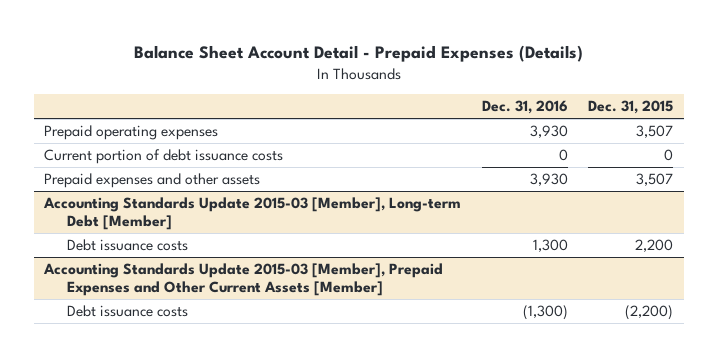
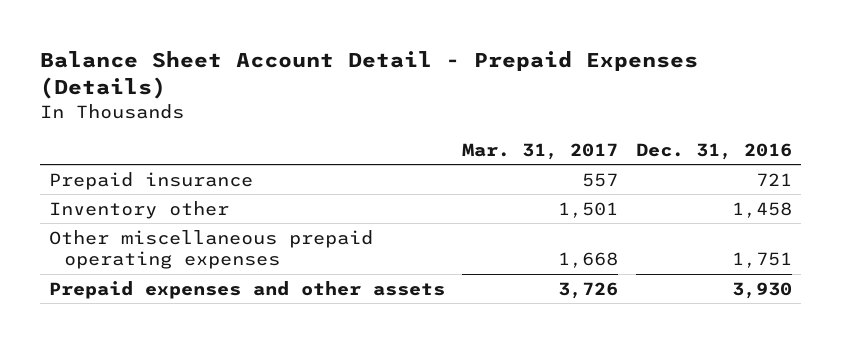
- | Dec. 31, 2016 | Dec. 31, 2015
+ | Mar. 31, 2017 | Dec. 31, 2016
- Prepaid operating expenses | 3,930 | 3,507
- Current portion of debt issuance costs | 0 | 0
+ Prepaid insurance | 557 | 721
+ Inventory other | 1,501 | 1,458
+ Other miscellaneous prepaid operating expenses | 1,668 | 1,751
- Accounting Standards Update 2015-03 [Member], Long-term Debt [Member]
- Debt issuance costs | 1,300 | 2,200
- Accounting Standards Update 2015-03 [Member], Prepaid Expenses and Other Current Assets [Member]
- Debt issuance costs | (1,300) | (2,200)

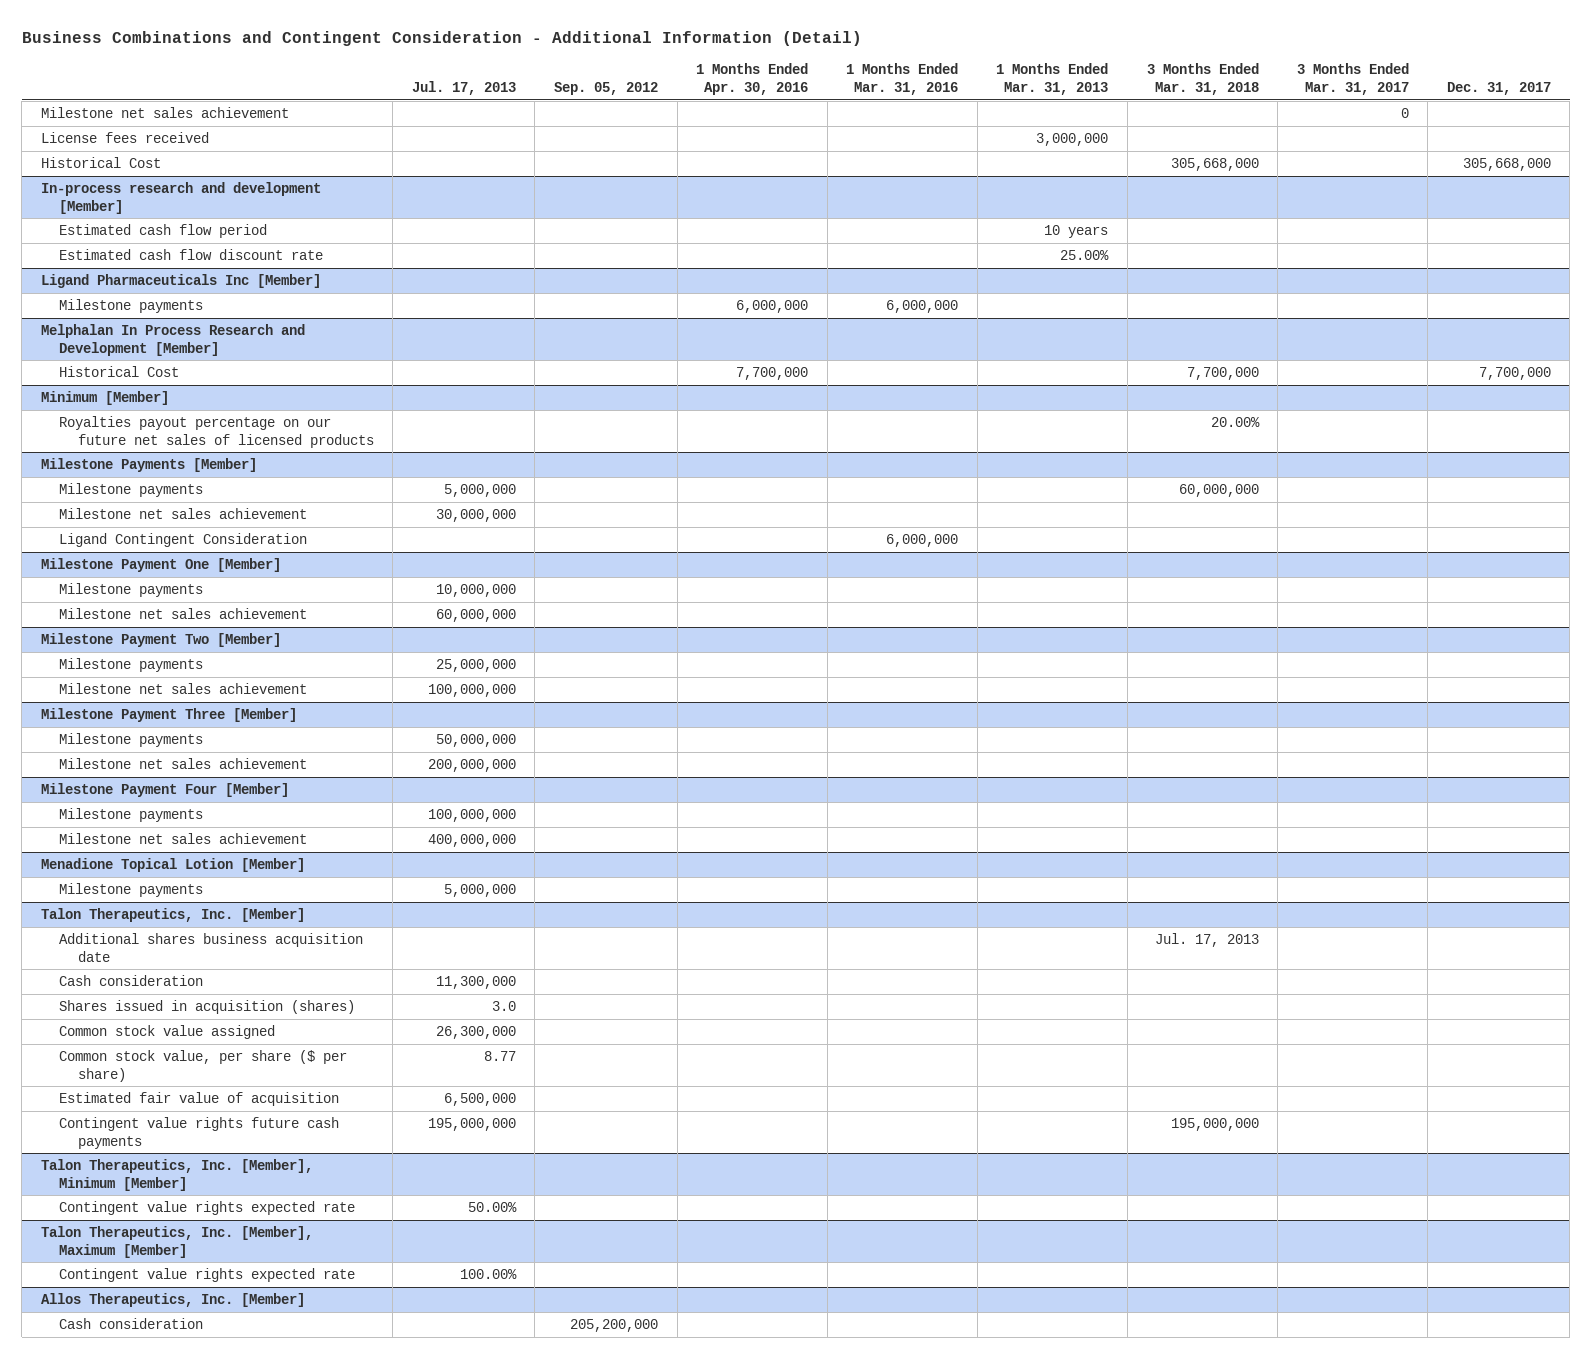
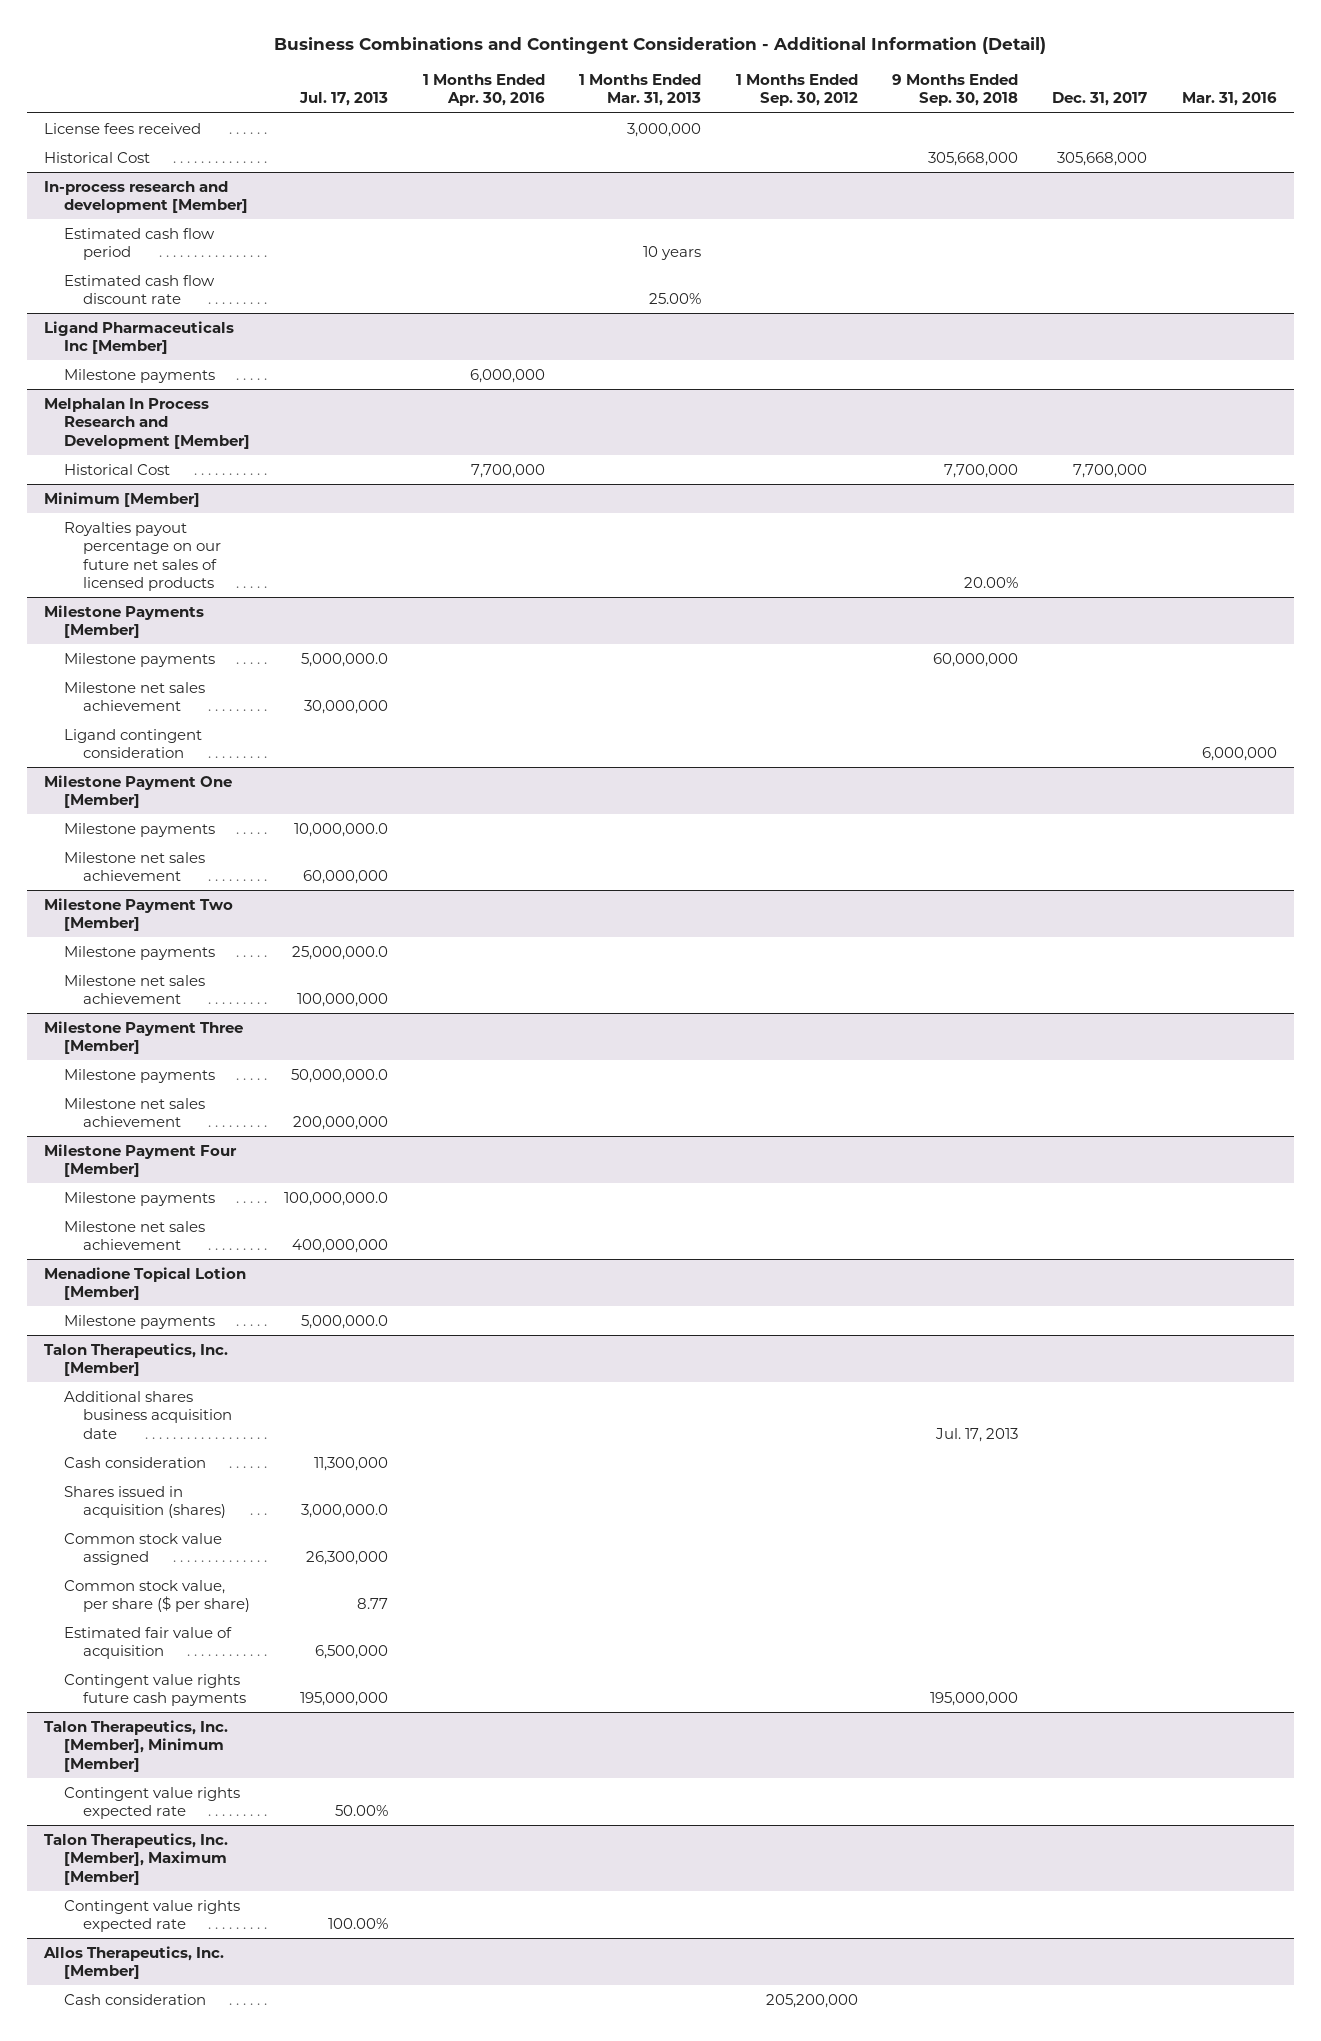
- | Jul. 17, 2013 | Sep. 05, 2012 | 1 Months Ended Apr. 30, 2016 | 1 Months Ended Mar. 31, 2016 | 1 Months Ended Mar. 31, 2013 | 3 Months Ended Mar. 31, 2018 | 3 Months Ended Mar. 31, 2017 | Dec. 31, 2017
+ | Jul. 17, 2013 | 1 Months Ended Apr. 30, 2016 | 1 Months Ended Mar. 31, 2013 | 1 Months Ended Sep. 30, 2012 | 9 Months Ended Sep. 30, 2018 | Dec. 31, 2017 | Mar. 31, 2016
- Milestone net sales achievement | | | | | | | 0 |
@ Milestone Payments [Member]
- Milestone payments | 5,000,000 | | | | | 60,000,000 | |
+ Milestone payments | 5,000,000.0 | | | | 60,000,000 | |
- Ligand Contingent Consideration | | | | 6,000,000 | | | |
+ Ligand contingent consideration | | | | | | | 6,000,000
@ Milestone Payment One [Member]
- Milestone payments | 10,000,000 | | | | | | |
+ Milestone payments | 10,000,000.0 | | | | | |
@ Milestone Payment Two [Member]
- Milestone payments | 25,000,000 | | | | | | |
+ Milestone payments | 25,000,000.0 | | | | | |
@ Milestone Payment Three [Member]
- Milestone payments | 50,000,000 | | | | | | |
+ Milestone payments | 50,000,000.0 | | | | | |
@ Milestone Payment Four [Member]
- Milestone payments | 100,000,000 | | | | | | |
+ Milestone payments | 100,000,000.0 | | | | | |
@ Menadione Topical Lotion [Member]
- Milestone payments | 5,000,000 | | | | | | |
+ Milestone payments | 5,000,000.0 | | | | | |
@ Talon Therapeutics, Inc. [Member]
- Shares issued in acquisition (shares) | 3.0 | | | | | | |
+ Shares issued in acquisition (shares) | 3,000,000.0 | | | | | |

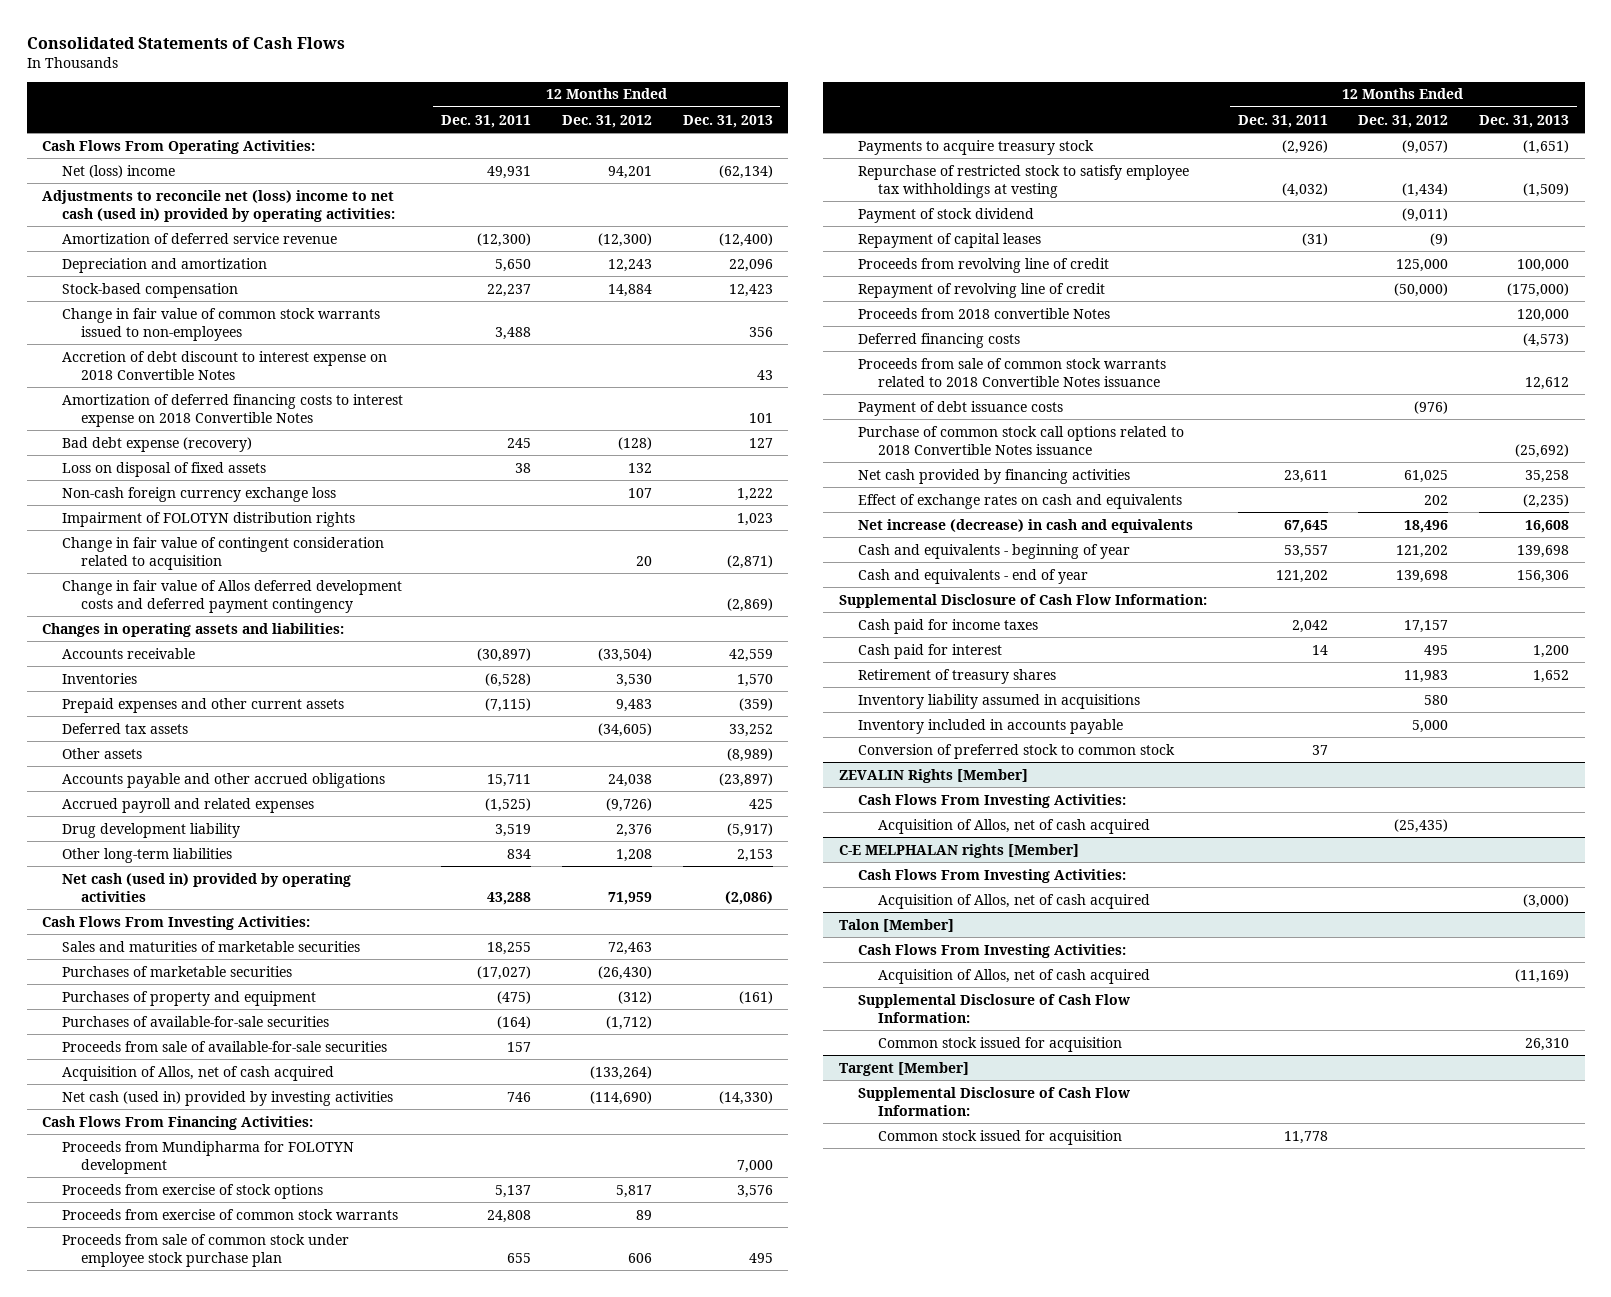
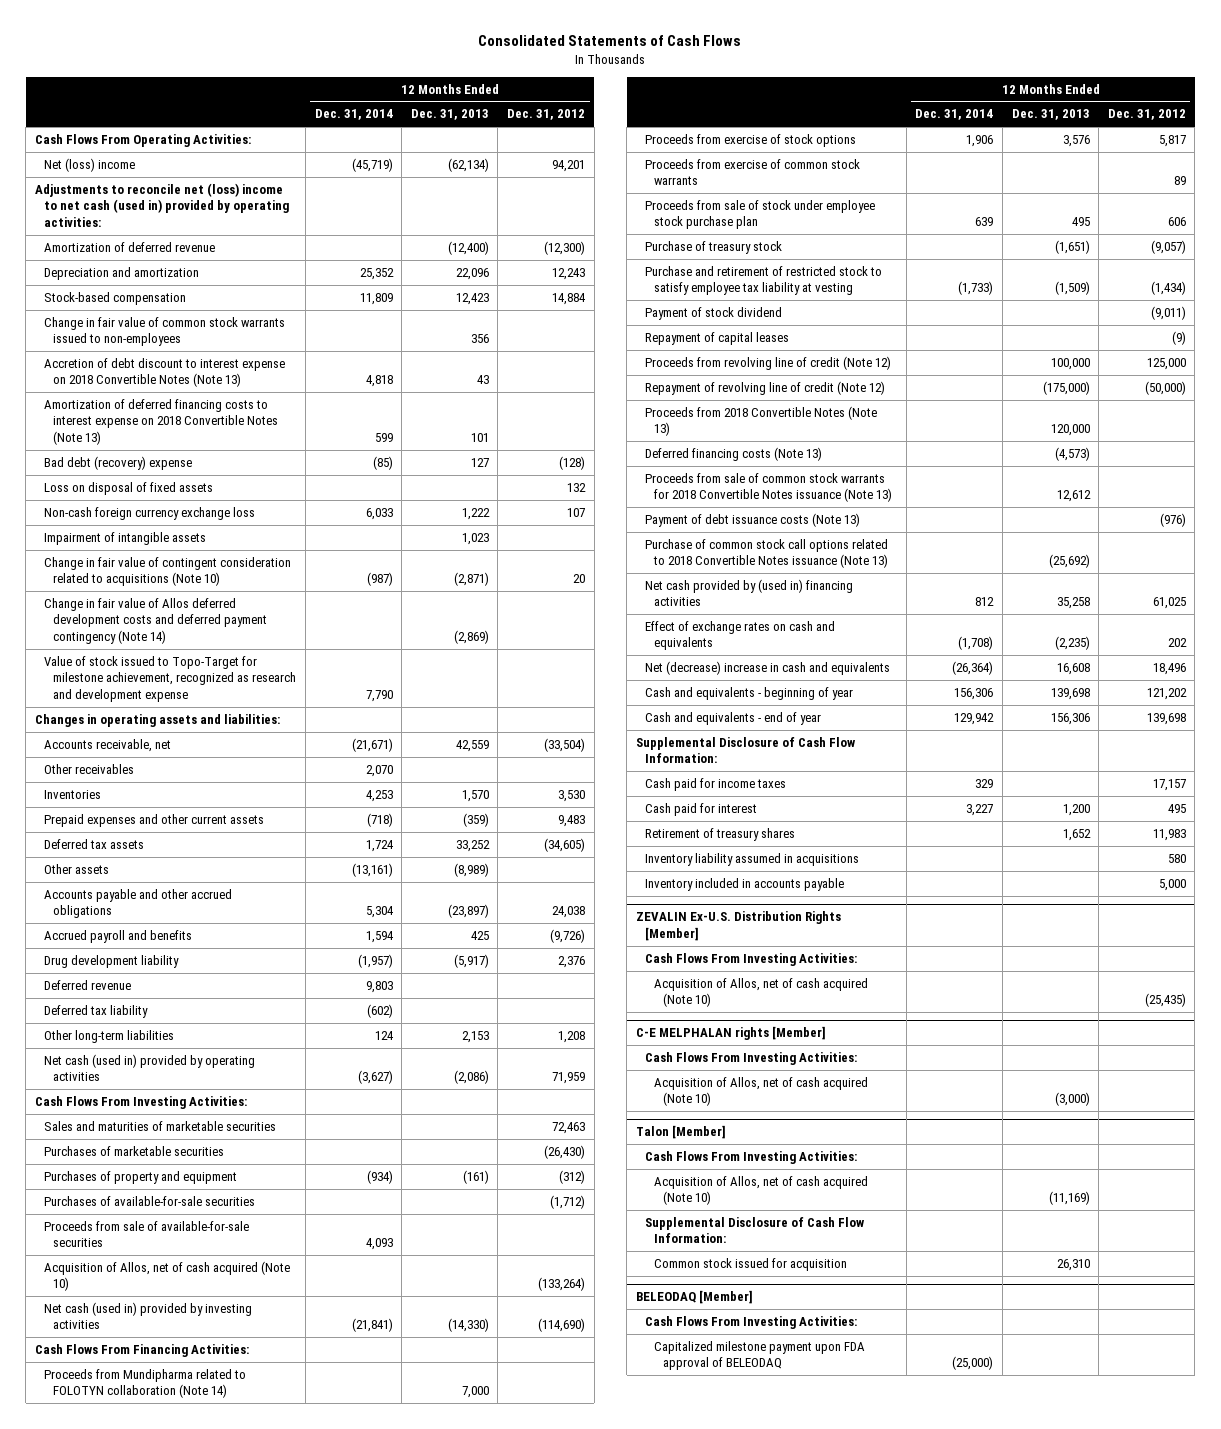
- | 12 Months Ended Dec. 31, 2011 | 12 Months Ended Dec. 31, 2012 | 12 Months Ended Dec. 31, 2013
+ | 12 Months Ended Dec. 31, 2014 | 12 Months Ended Dec. 31, 2013 | 12 Months Ended Dec. 31, 2012
- Amortization of deferred service revenue | (12,300) | (12,300) | (12,400)
+ Amortization of deferred revenue | | (12,400) | (12,300)
- Accretion of debt discount to interest expense on 2018 Convertible Notes | | | 43
- Amortization of deferred financing costs to interest expense on 2018 Convertible Notes | | | 101
- Bad debt expense (recovery) | 245 | (128) | 127
+ Accretion of debt discount to interest expense on 2018 Convertible Notes (Note 13) | 4,818 | 43 |
+ Amortization of deferred financing costs to interest expense on 2018 Convertible Notes (Note 13) | 599 | 101 |
+ Bad debt (recovery) expense | (85) | 127 | (128)
- Impairment of FOLOTYN distribution rights | | | 1,023
- Change in fair value of contingent consideration related to acquisition | | 20 | (2,871)
- Change in fair value of Allos deferred development costs and deferred payment contingency | | | (2,869)
+ Impairment of intangible assets | | 1,023 |
+ Change in fair value of contingent consideration related to acquisitions (Note 10) | (987) | (2,871) | 20
+ Change in fair value of Allos deferred development costs and deferred payment contingency (Note 14) | | (2,869) |
+ Value of stock issued to Topo-Target for milestone achievement, recognized as research and development expense | 7,790 | |
- Accounts receivable | (30,897) | (33,504) | 42,559
+ Accounts receivable, net | (21,671) | 42,559 | (33,504)
+ Other receivables | 2,070 | |
- Accrued payroll and related expenses | (1,525) | (9,726) | 425
+ Accrued payroll and benefits | 1,594 | 425 | (9,726)
+ Deferred revenue | 9,803 | |
+ Deferred tax liability | (602) | |
- Acquisition of Allos, net of cash acquired | | (133,264) |
+ Acquisition of Allos, net of cash acquired (Note 10) | | | (133,264)
- Proceeds from Mundipharma for FOLOTYN development | | | 7,000
+ Proceeds from Mundipharma related to FOLOTYN collaboration (Note 14) | | 7,000 |
- Proceeds from sale of common stock under employee stock purchase plan | 655 | 606 | 495
- Payments to acquire treasury stock | (2,926) | (9,057) | (1,651)
- Repurchase of restricted stock to satisfy employee tax withholdings at vesting | (4,032) | (1,434) | (1,509)
+ Proceeds from sale of stock under employee stock purchase plan | 639 | 495 | 606
+ Purchase of treasury stock | | (1,651) | (9,057)
+ Purchase and retirement of restricted stock to satisfy employee tax liability at vesting | (1,733) | (1,509) | (1,434)
- Proceeds from revolving line of credit | | 125,000 | 100,000
- Repayment of revolving line of credit | | (50,000) | (175,000)
- Proceeds from 2018 convertible Notes | | | 120,000
- Deferred financing costs | | | (4,573)
- Proceeds from sale of common stock warrants related to 2018 Convertible Notes issuance | | | 12,612
- Payment of debt issuance costs | | (976) |
- Purchase of common stock call options related to 2018 Convertible Notes issuance | | | (25,692)
- Net cash provided by financing activities | 23,611 | 61,025 | 35,258
+ Proceeds from revolving line of credit (Note 12) | | 100,000 | 125,000
+ Repayment of revolving line of credit (Note 12) | | (175,000) | (50,000)
+ Proceeds from 2018 Convertible Notes (Note 13) | | 120,000 |
+ Deferred financing costs (Note 13) | | (4,573) |
+ Proceeds from sale of common stock warrants for 2018 Convertible Notes issuance (Note 13) | | 12,612 |
+ Payment of debt issuance costs (Note 13) | | | (976)
+ Purchase of common stock call options related to 2018 Convertible Notes issuance (Note 13) | | (25,692) |
+ Net cash provided by (used in) financing activities | 812 | 35,258 | 61,025
- Net increase (decrease) in cash and equivalents | 67,645 | 18,496 | 16,608
+ Net (decrease) increase in cash and equivalents | (26,364) | 16,608 | 18,496
- Conversion of preferred stock to common stock | 37 | |
- ZEVALIN Rights [Member]
+ ZEVALIN Ex-U.S. Distribution Rights [Member]
- Acquisition of Allos, net of cash acquired | | (25,435) |
+ Acquisition of Allos, net of cash acquired (Note 10) | | | (25,435)
@ C-E MELPHALAN rights [Member]
- Acquisition of Allos, net of cash acquired | | | (3,000)
+ Acquisition of Allos, net of cash acquired (Note 10) | | (3,000) |
@ Talon [Member]
- Acquisition of Allos, net of cash acquired | | | (11,169)
+ Acquisition of Allos, net of cash acquired (Note 10) | | (11,169) |
- Targent [Member]
- Supplemental Disclosure of Cash Flow Information:
- Common stock issued for acquisition | 11,778 | |
+ BELEODAQ [Member]
+ Cash Flows From Investing Activities:
+ Capitalized milestone payment upon FDA approval of BELEODAQ | (25,000) | |

